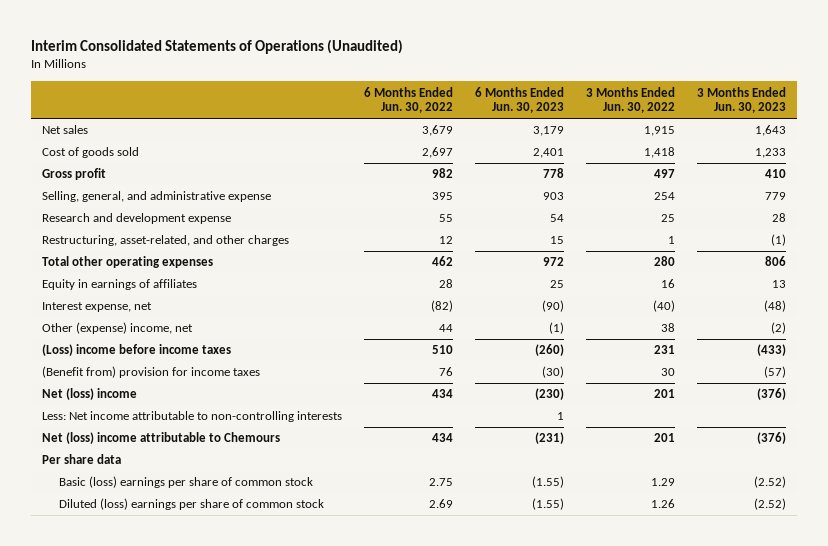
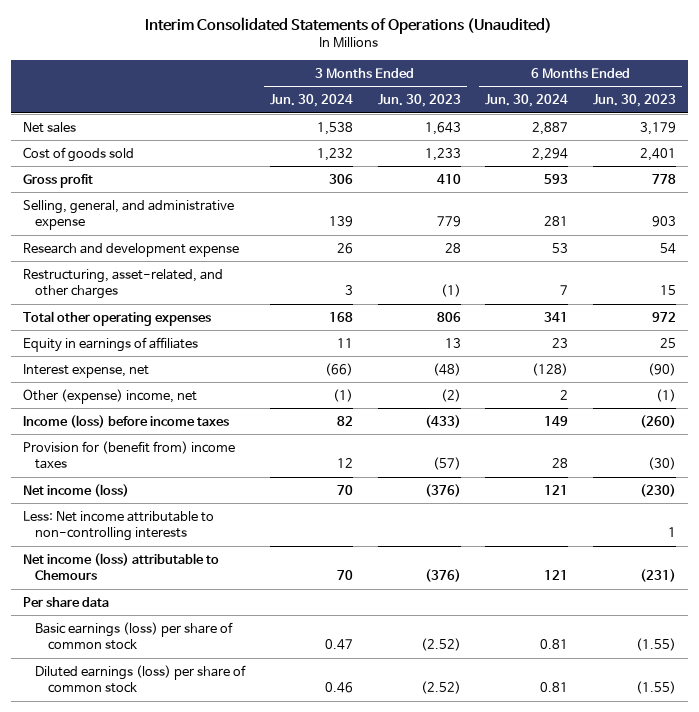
- | 6 Months Ended Jun. 30, 2022 | 6 Months Ended Jun. 30, 2023 | 3 Months Ended Jun. 30, 2022 | 3 Months Ended Jun. 30, 2023
+ | 3 Months Ended Jun. 30, 2024 | 3 Months Ended Jun. 30, 2023 | 6 Months Ended Jun. 30, 2024 | 6 Months Ended Jun. 30, 2023
- (Loss) income before income taxes | 510 | (260) | 231 | (433)
- (Benefit from) provision for income taxes | 76 | (30) | 30 | (57)
- Net (loss) income | 434 | (230) | 201 | (376)
+ Income (loss) before income taxes | 82 | (433) | 149 | (260)
+ Provision for (benefit from) income taxes | 12 | (57) | 28 | (30)
+ Net income (loss) | 70 | (376) | 121 | (230)
- Net (loss) income attributable to Chemours | 434 | (231) | 201 | (376)
+ Net income (loss) attributable to Chemours | 70 | (376) | 121 | (231)
- Basic (loss) earnings per share of common stock | 2.75 | (1.55) | 1.29 | (2.52)
- Diluted (loss) earnings per share of common stock | 2.69 | (1.55) | 1.26 | (2.52)
+ Basic earnings (loss) per share of common stock | 0.47 | (2.52) | 0.81 | (1.55)
+ Diluted earnings (loss) per share of common stock | 0.46 | (2.52) | 0.81 | (1.55)

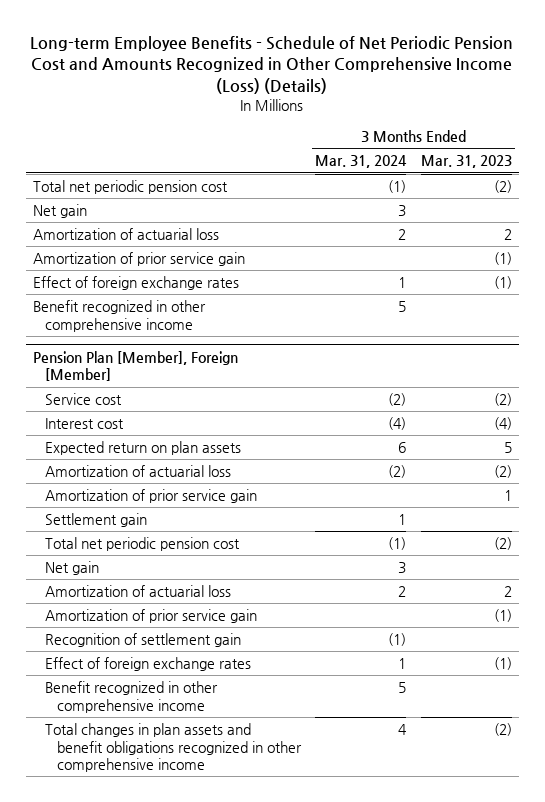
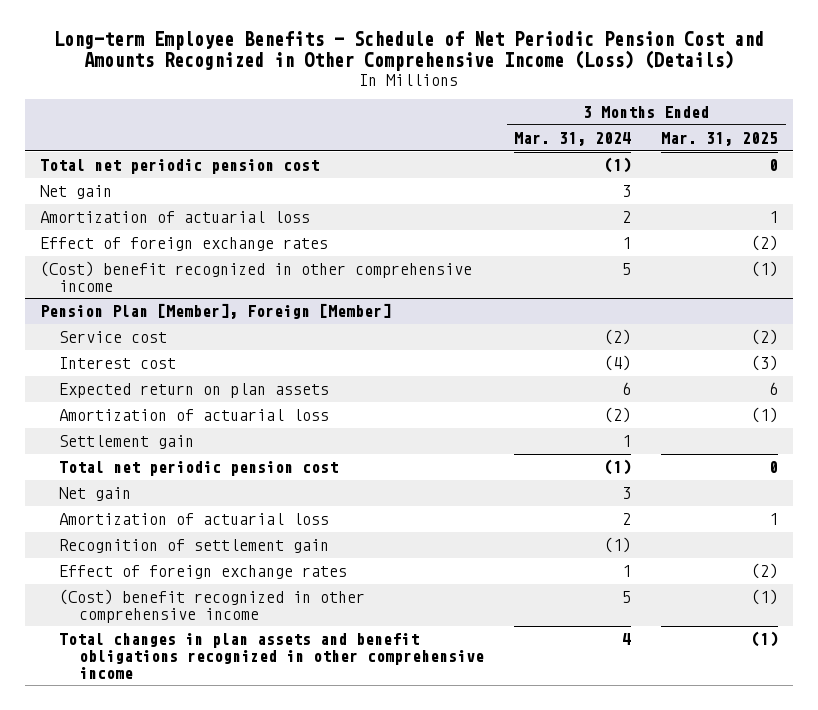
- | 3 Months Ended Mar. 31, 2024 | 3 Months Ended Mar. 31, 2023
+ | 3 Months Ended Mar. 31, 2024 | 3 Months Ended Mar. 31, 2025
- Amortization of prior service gain | | (1)
- Benefit recognized in other comprehensive income | 5 |
+ (Cost) benefit recognized in other comprehensive income | 5 | (1)
@ Pension Plan [Member], Foreign [Member]
- Amortization of prior service gain | | 1
- Amortization of prior service gain | | (1)
- Benefit recognized in other comprehensive income | 5 |
+ (Cost) benefit recognized in other comprehensive income | 5 | (1)

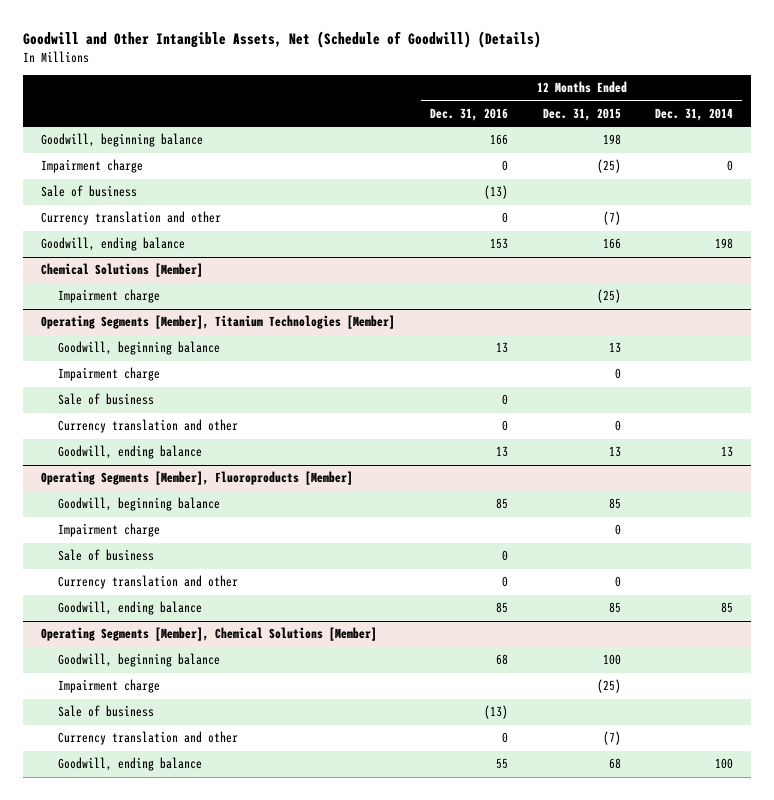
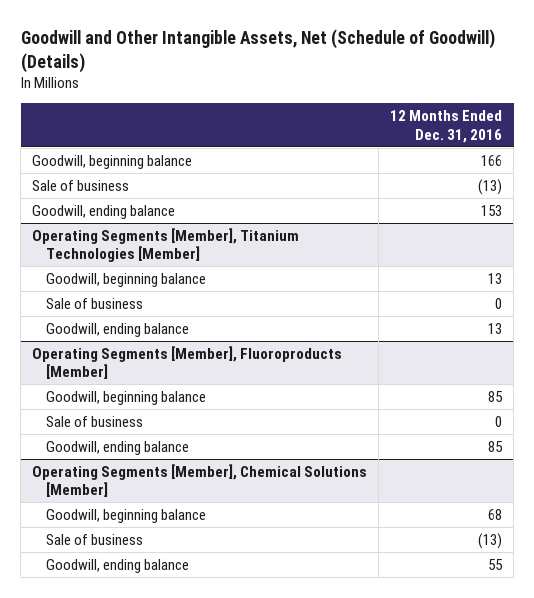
- | 12 Months Ended Dec. 31, 2016 | 12 Months Ended Dec. 31, 2015 | 12 Months Ended Dec. 31, 2014
+ | 12 Months Ended Dec. 31, 2016
- Impairment charge | 0 | (25) | 0
- Currency translation and other | 0 | (7) |
- Chemical Solutions [Member]
- Impairment charge | | (25) |
@ Operating Segments [Member], Titanium Technologies [Member]
- Impairment charge | | 0 |
- Currency translation and other | 0 | 0 |
@ Operating Segments [Member], Fluoroproducts [Member]
- Impairment charge | | 0 |
- Currency translation and other | 0 | 0 |
@ Operating Segments [Member], Chemical Solutions [Member]
- Impairment charge | | (25) |
- Currency translation and other | 0 | (7) |

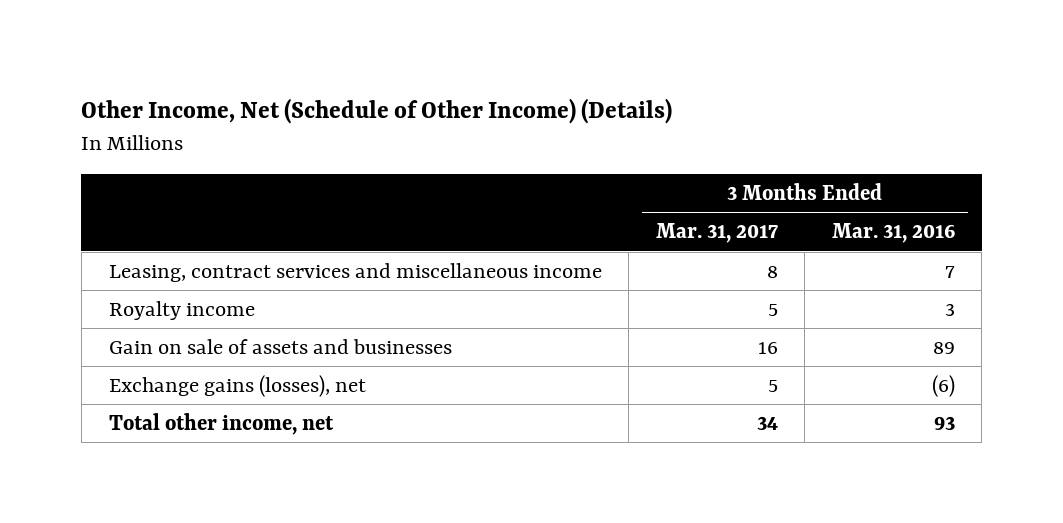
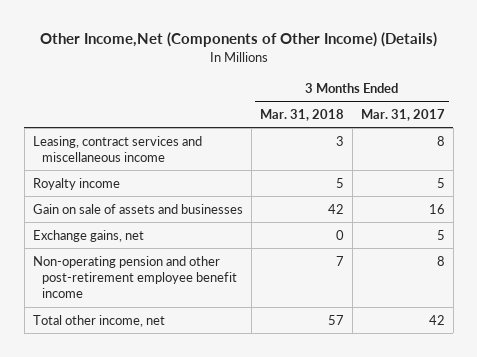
- Other Income, Net (Schedule of Other Income) (Details)
+ Other Income,Net (Components of Other Income) (Details)
- | 3 Months Ended Mar. 31, 2017 | 3 Months Ended Mar. 31, 2016
+ | 3 Months Ended Mar. 31, 2018 | 3 Months Ended Mar. 31, 2017
- Exchange gains (losses), net | 5 | (6)
- Total other income, net | 34 | 93
+ Exchange gains, net | 0 | 5
+ Non-operating pension and other post-retirement employee benefit income | 7 | 8
+ Total other income, net | 57 | 42

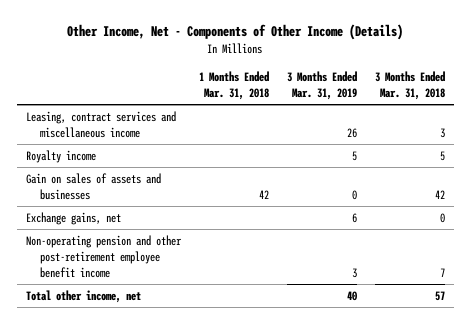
- Other Income,Net (Components of Other Income) (Details)
+ Other Income, Net - Components of Other Income (Details)
- | 3 Months Ended Mar. 31, 2018 | 3 Months Ended Mar. 31, 2017
+ | 1 Months Ended Mar. 31, 2018 | 3 Months Ended Mar. 31, 2019 | 3 Months Ended Mar. 31, 2018
- Gain on sale of assets and businesses | 42 | 16
+ Gain on sales of assets and businesses | 42 | 0 | 42

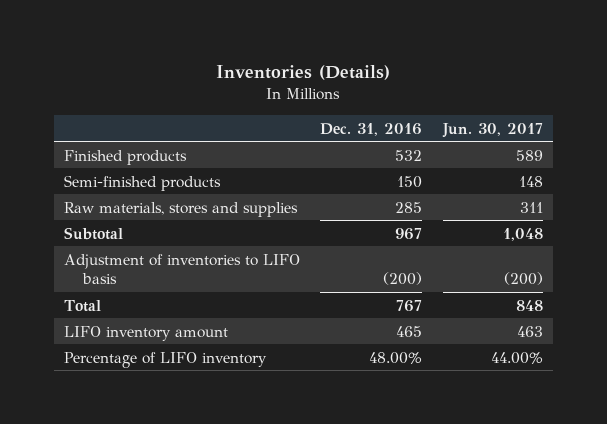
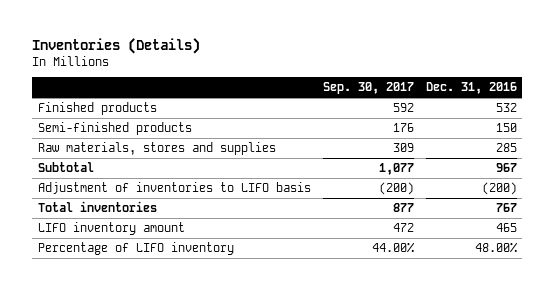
- | Dec. 31, 2016 | Jun. 30, 2017
+ | Sep. 30, 2017 | Dec. 31, 2016
- Total | 767 | 848
+ Total inventories | 877 | 767

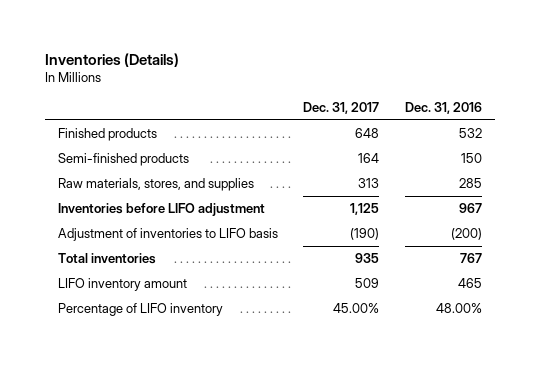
- | Sep. 30, 2017 | Dec. 31, 2016
+ | Dec. 31, 2017 | Dec. 31, 2016
- Raw materials, stores and supplies | 309 | 285
- Subtotal | 1,077 | 967
+ Raw materials, stores, and supplies | 313 | 285
+ Inventories before LIFO adjustment | 1,125 | 967

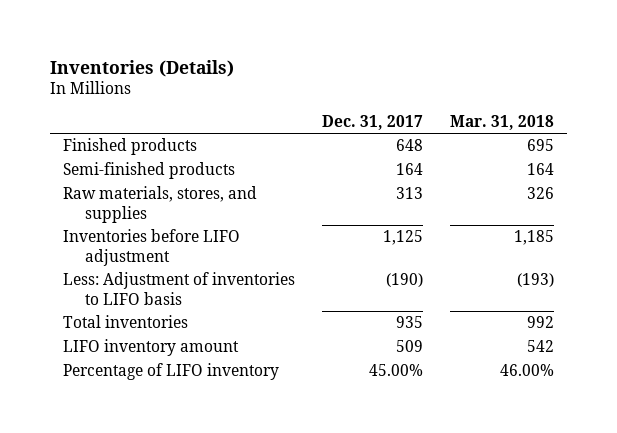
- | Dec. 31, 2017 | Dec. 31, 2016
+ | Dec. 31, 2017 | Mar. 31, 2018
- Adjustment of inventories to LIFO basis | (190) | (200)
+ Less: Adjustment of inventories to LIFO basis | (190) | (193)

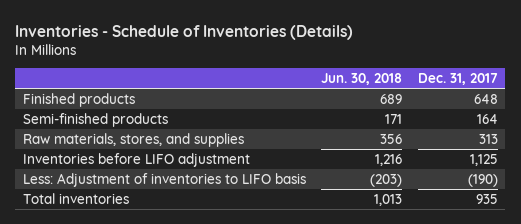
- Inventories (Details)
+ Inventories - Schedule of Inventories (Details)
- | Dec. 31, 2017 | Mar. 31, 2018
+ | Jun. 30, 2018 | Dec. 31, 2017
- LIFO inventory amount | 509 | 542
- Percentage of LIFO inventory | 45.00% | 46.00%

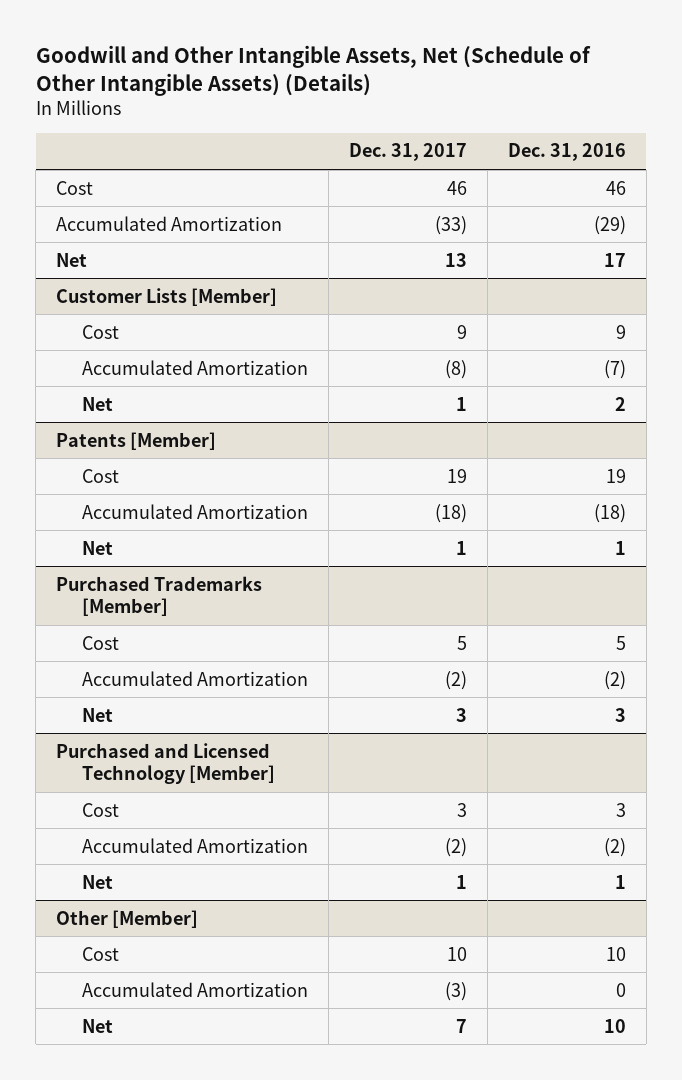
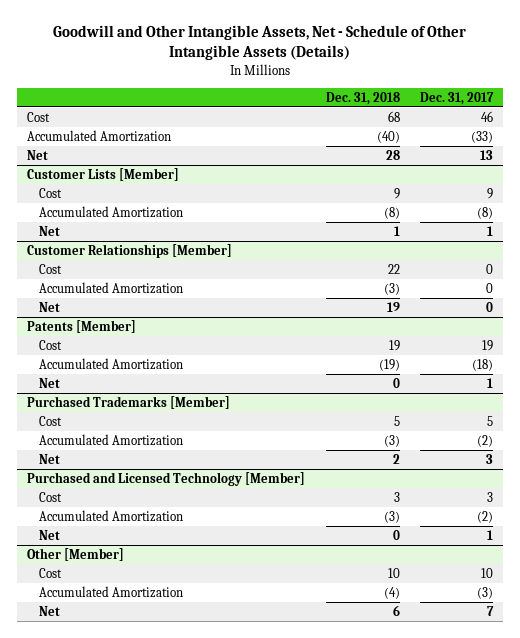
- Goodwill and Other Intangible Assets, Net (Schedule of Other Intangible Assets) (Details)
+ Goodwill and Other Intangible Assets, Net - Schedule of Other Intangible Assets (Details)
- | Dec. 31, 2017 | Dec. 31, 2016
+ | Dec. 31, 2018 | Dec. 31, 2017
+ Customer Relationships [Member]
+ Cost | 22 | 0
+ Accumulated Amortization | (3) | 0
+ Net | 19 | 0

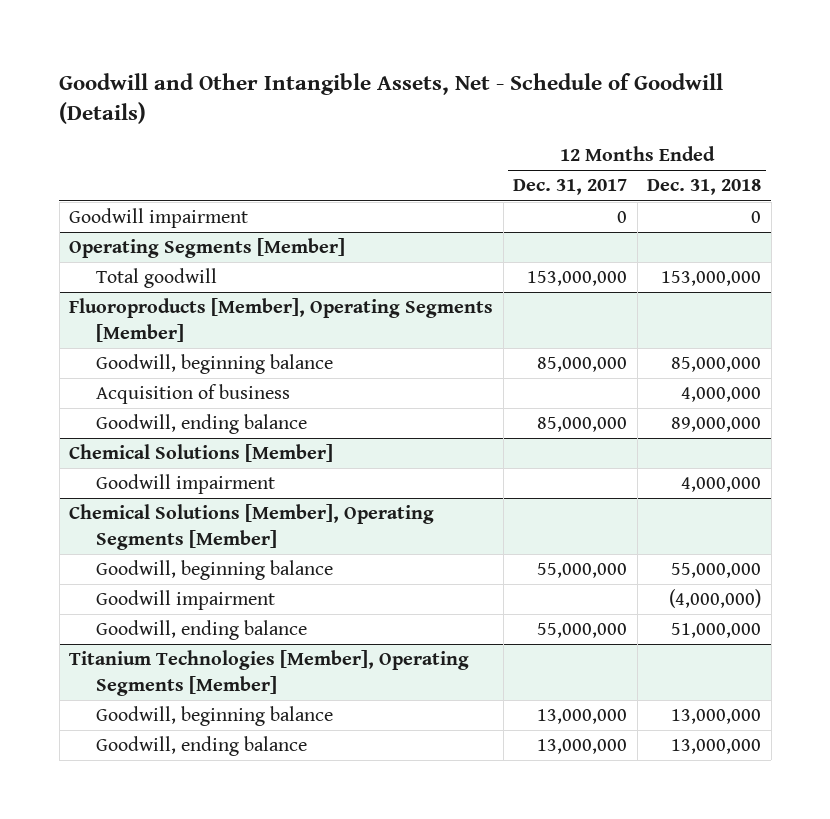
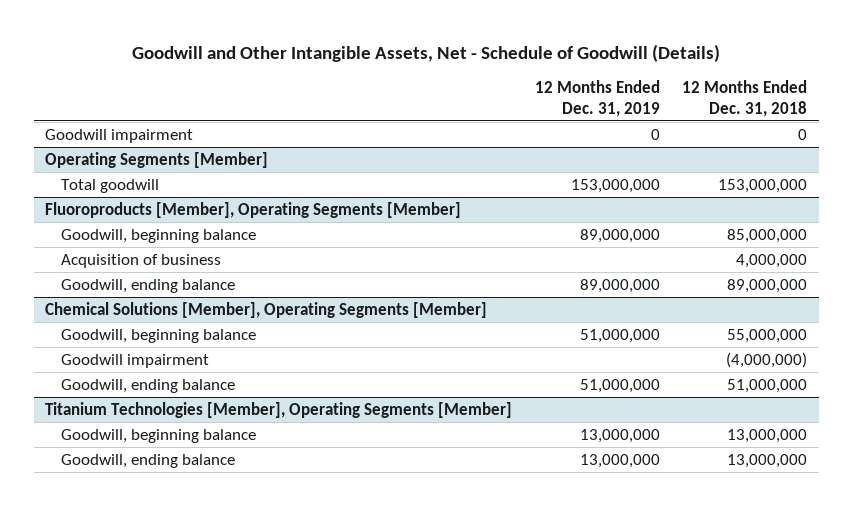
- | 12 Months Ended Dec. 31, 2017 | 12 Months Ended Dec. 31, 2018
+ | 12 Months Ended Dec. 31, 2019 | 12 Months Ended Dec. 31, 2018
- Chemical Solutions [Member]
- Goodwill impairment | | 4,000,000

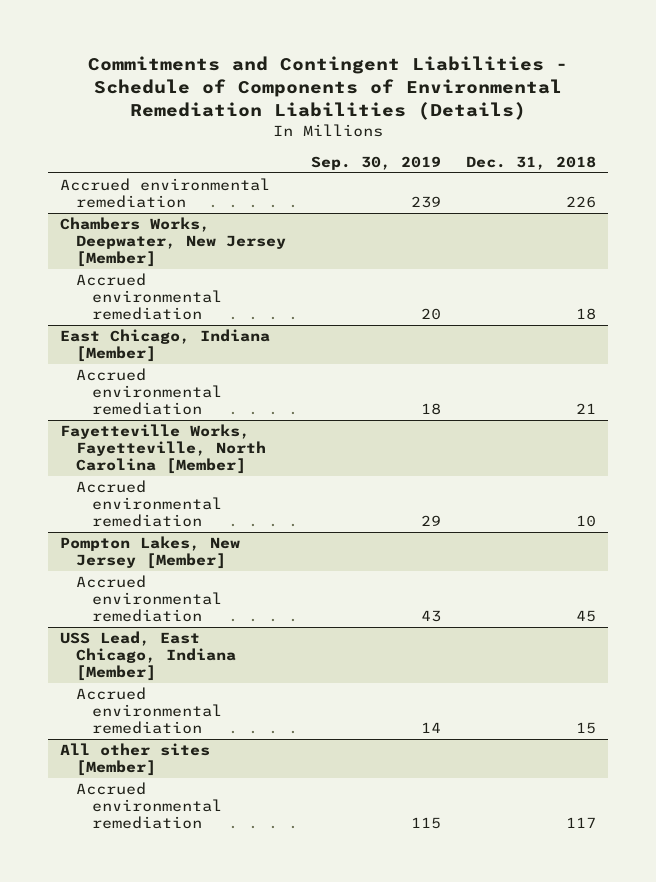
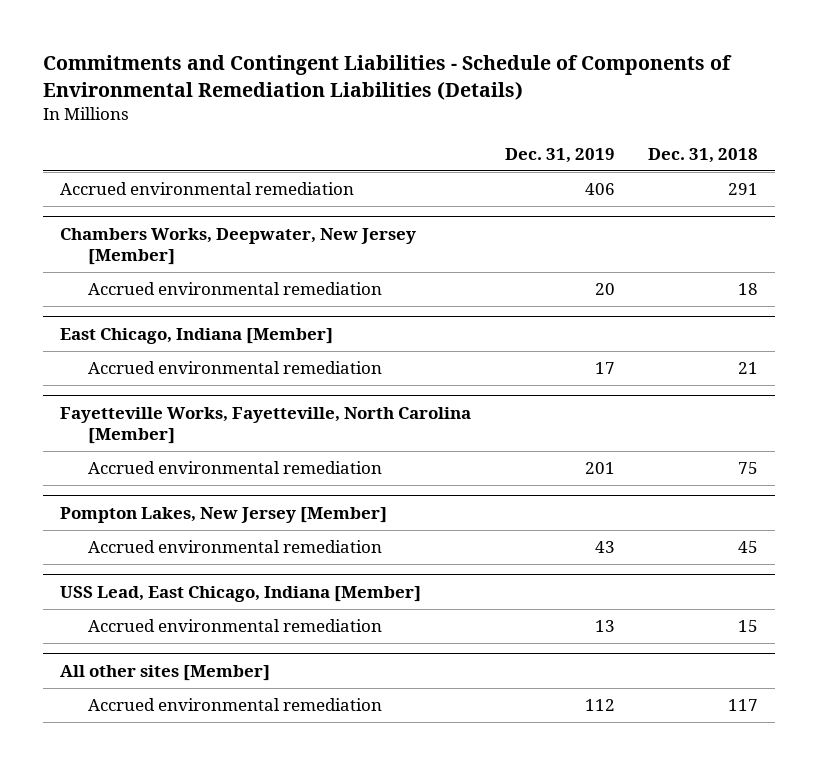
- | Sep. 30, 2019 | Dec. 31, 2018
+ | Dec. 31, 2019 | Dec. 31, 2018
- Accrued environmental remediation | 239 | 226
+ Accrued environmental remediation | 406 | 291
@ Fayetteville Works, Fayetteville, North Carolina [Member]
- Accrued environmental remediation | 29 | 10
+ Accrued environmental remediation | 201 | 75

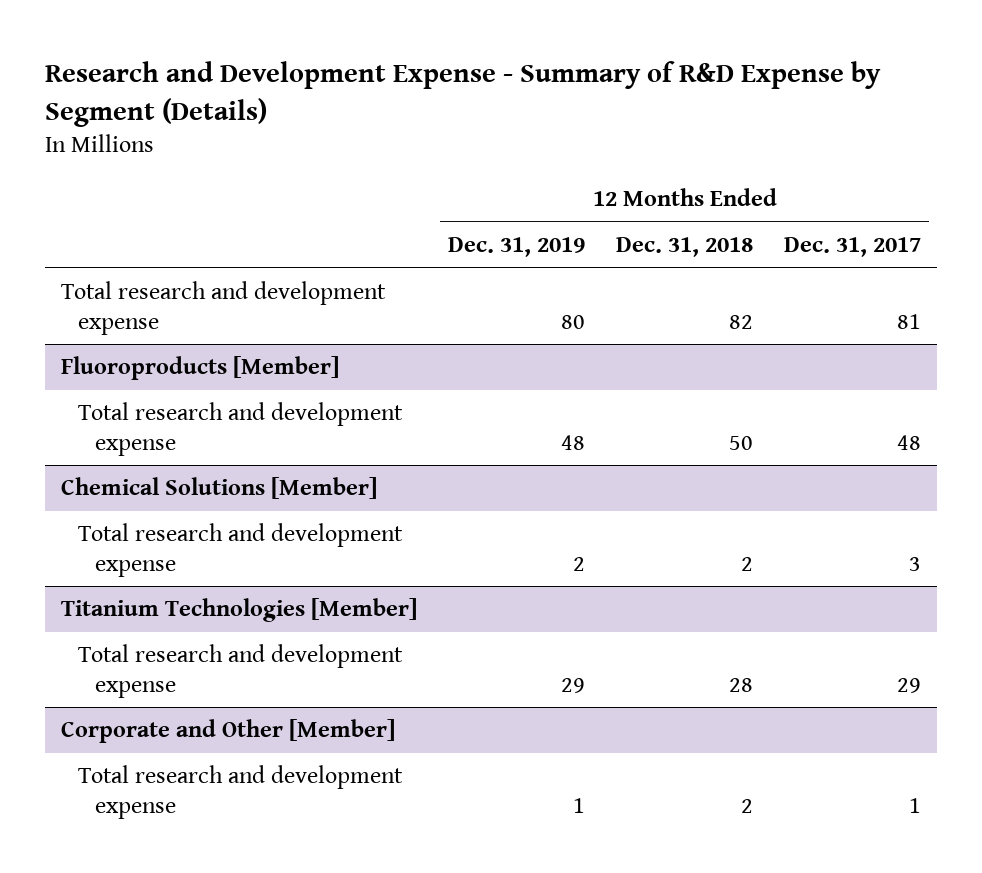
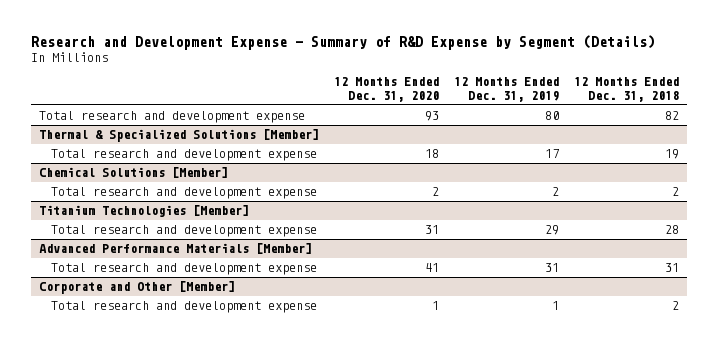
- | 12 Months Ended Dec. 31, 2019 | 12 Months Ended Dec. 31, 2018 | 12 Months Ended Dec. 31, 2017
+ | 12 Months Ended Dec. 31, 2020 | 12 Months Ended Dec. 31, 2019 | 12 Months Ended Dec. 31, 2018
- Fluoroproducts [Member]
- Total research and development expense | 48 | 50 | 48
+ Thermal & Specialized Solutions [Member]
+ Total research and development expense | 18 | 17 | 19
+ Advanced Performance Materials [Member]
+ Total research and development expense | 41 | 31 | 31

